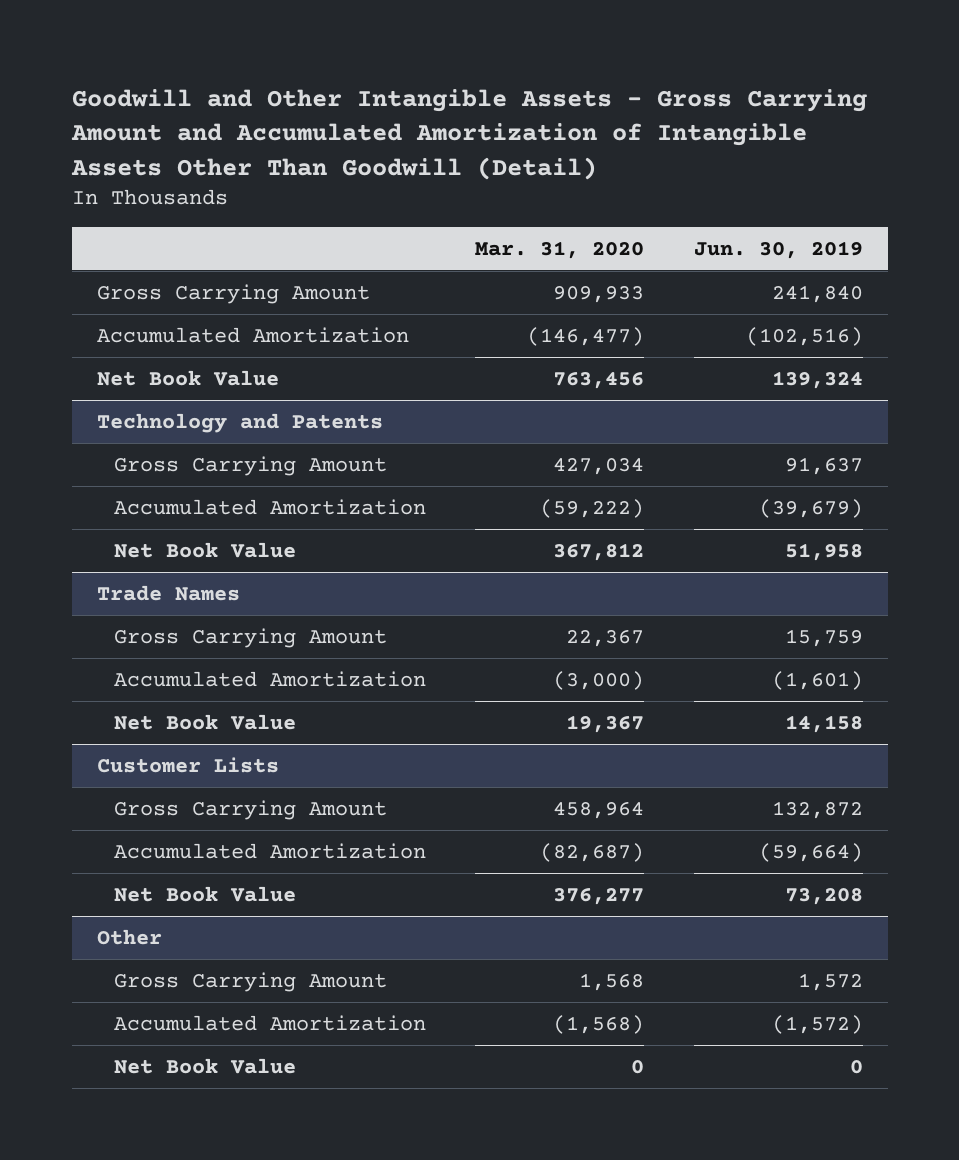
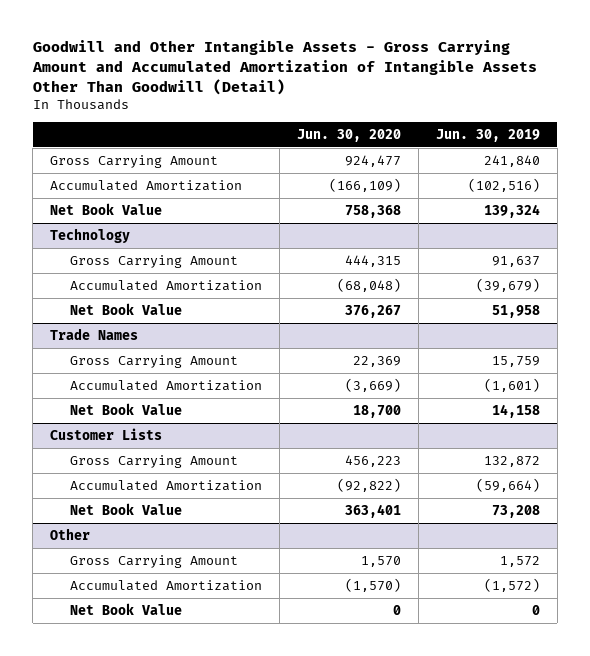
- | Mar. 31, 2020 | Jun. 30, 2019
+ | Jun. 30, 2020 | Jun. 30, 2019
- Technology and Patents
+ Technology

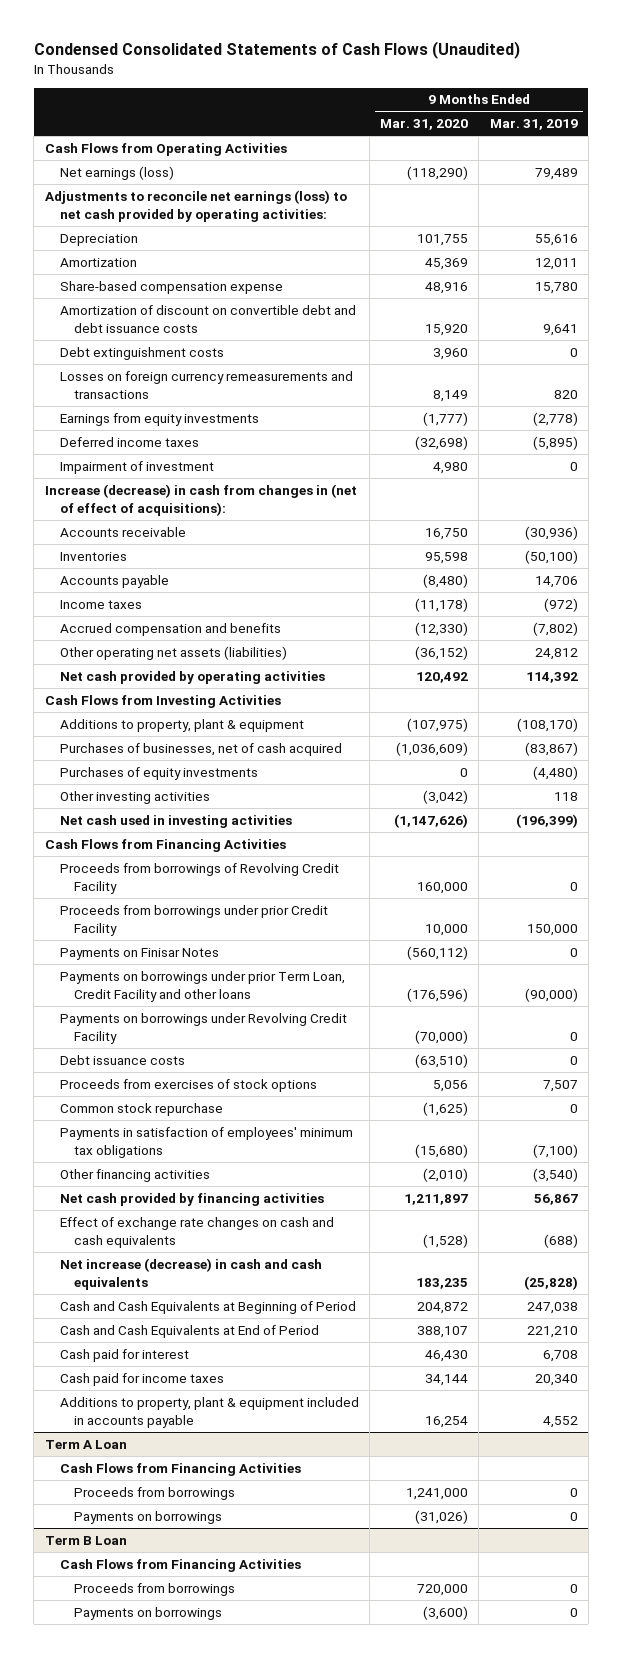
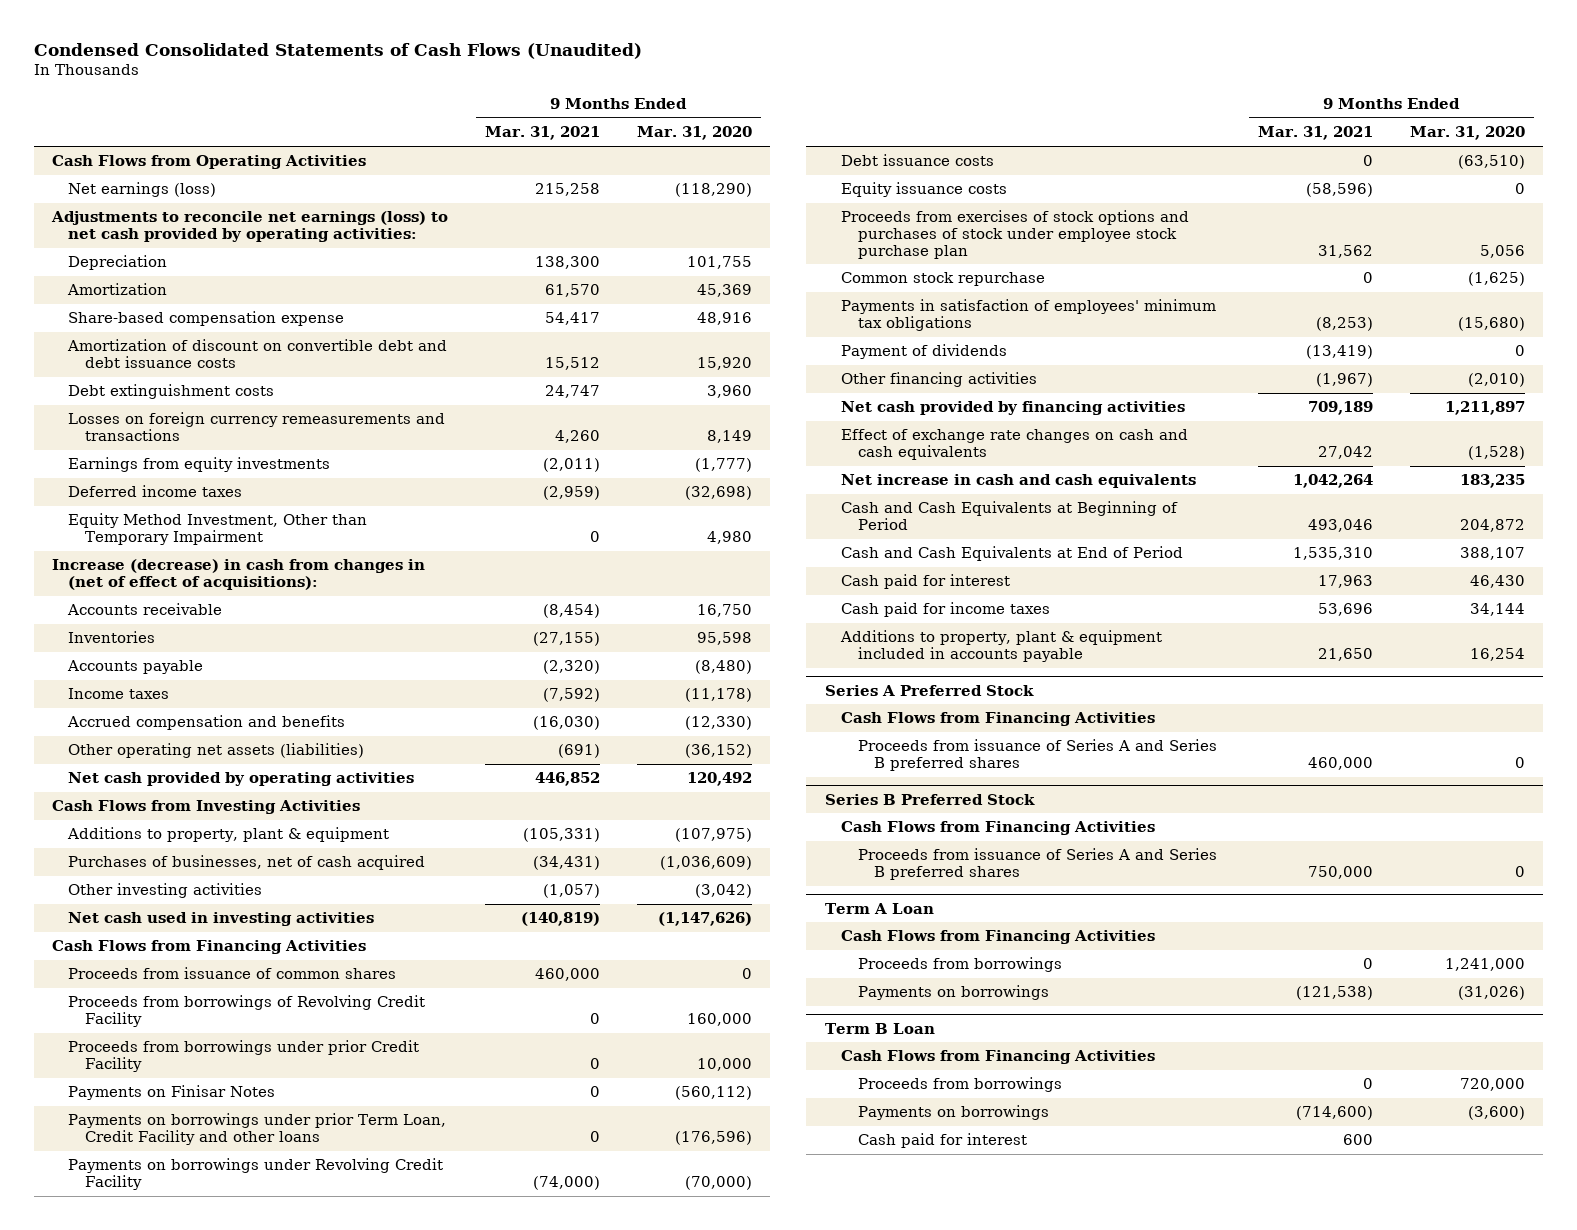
- | 9 Months Ended Mar. 31, 2020 | 9 Months Ended Mar. 31, 2019
+ | 9 Months Ended Mar. 31, 2021 | 9 Months Ended Mar. 31, 2020
- Impairment of investment | 4,980 | 0
+ Equity Method Investment, Other than Temporary Impairment | 0 | 4,980
- Purchases of equity investments | 0 | (4,480)
+ Proceeds from issuance of common shares | 460,000 | 0
- Proceeds from exercises of stock options | 5,056 | 7,507
+ Equity issuance costs | (58,596) | 0
+ Proceeds from exercises of stock options and purchases of stock under employee stock purchase plan | 31,562 | 5,056
+ Payment of dividends | (13,419) | 0
- Net increase (decrease) in cash and cash equivalents | 183,235 | (25,828)
+ Net increase in cash and cash equivalents | 1,042,264 | 183,235
+ Series A Preferred Stock
+ Cash Flows from Financing Activities
+ Proceeds from issuance of Series A and Series B preferred shares | 460,000 | 0
+ Series B Preferred Stock
+ Cash Flows from Financing Activities
+ Proceeds from issuance of Series A and Series B preferred shares | 750,000 | 0
@ Term B Loan
+ Cash paid for interest | 600 |

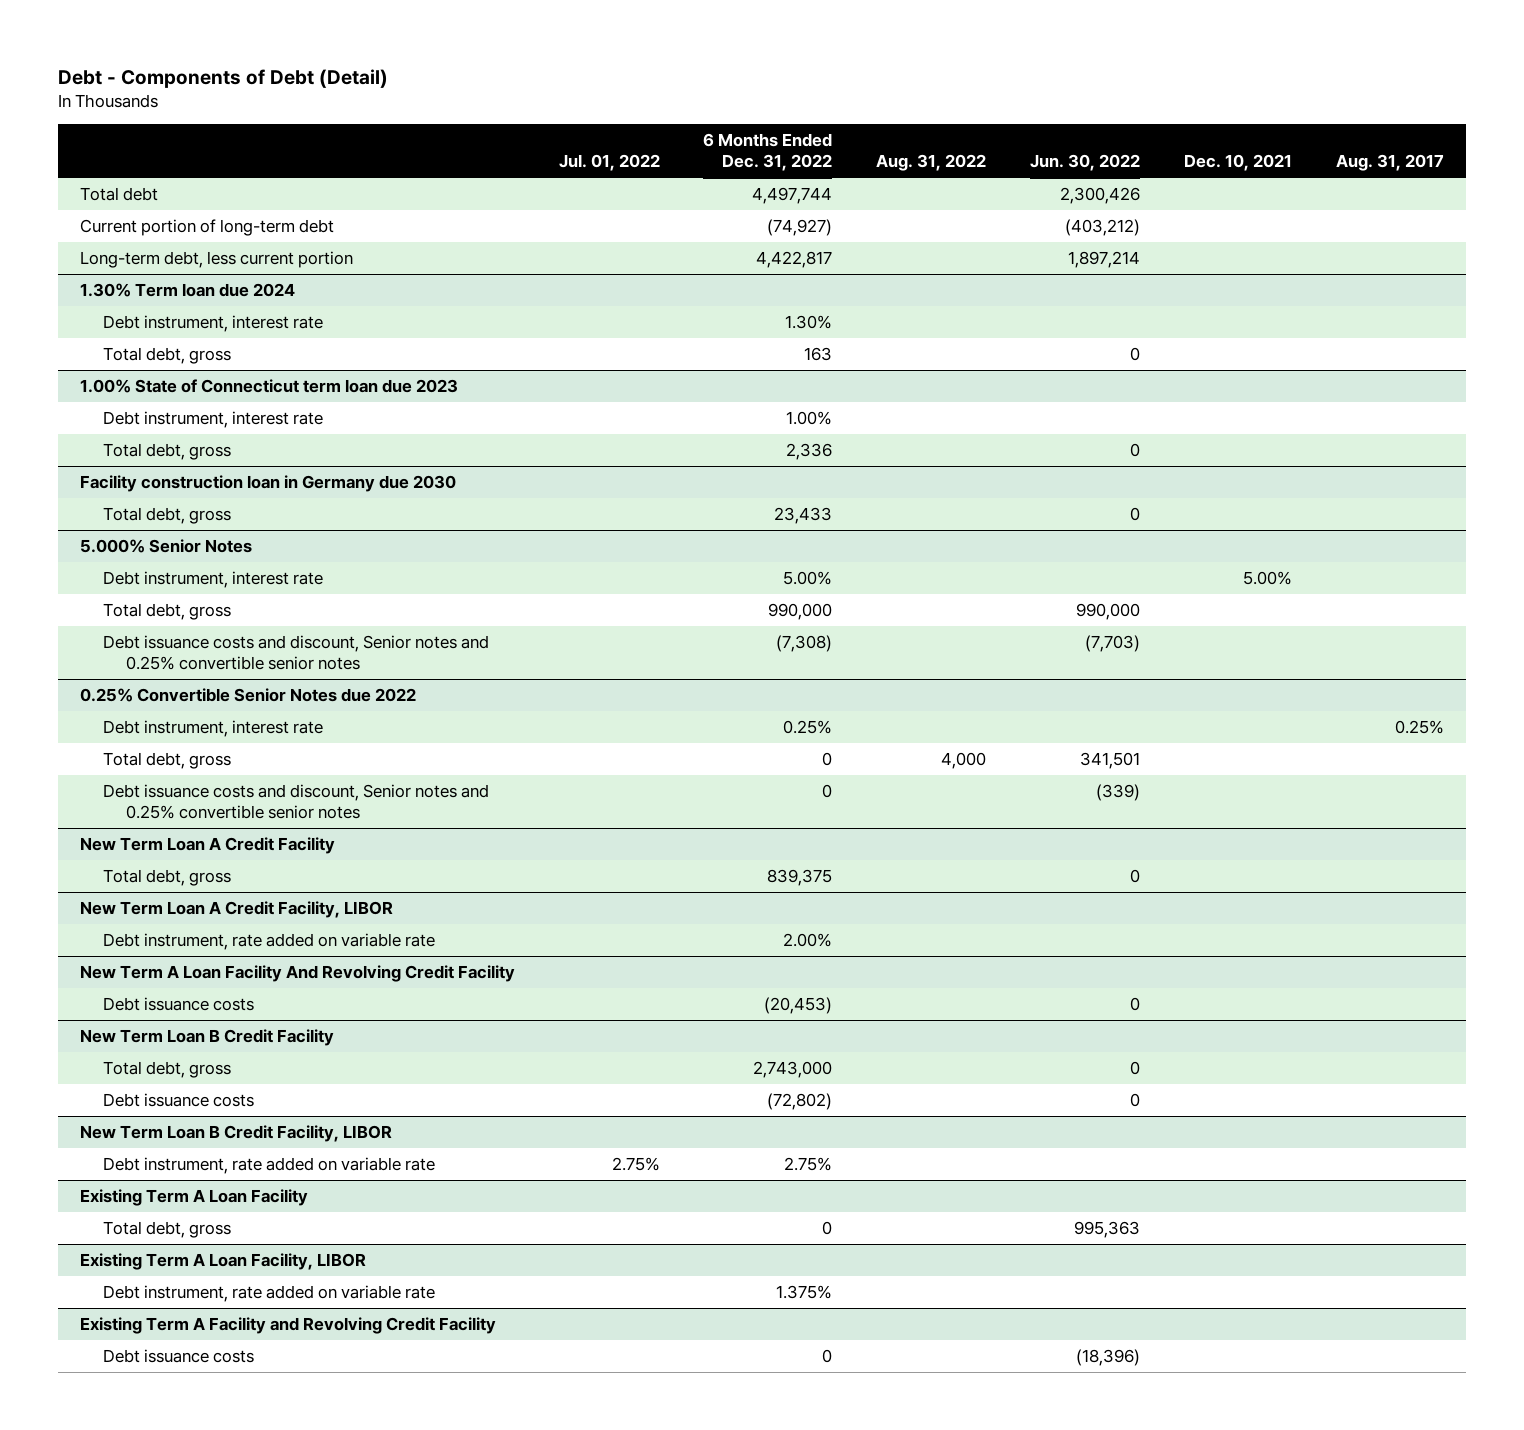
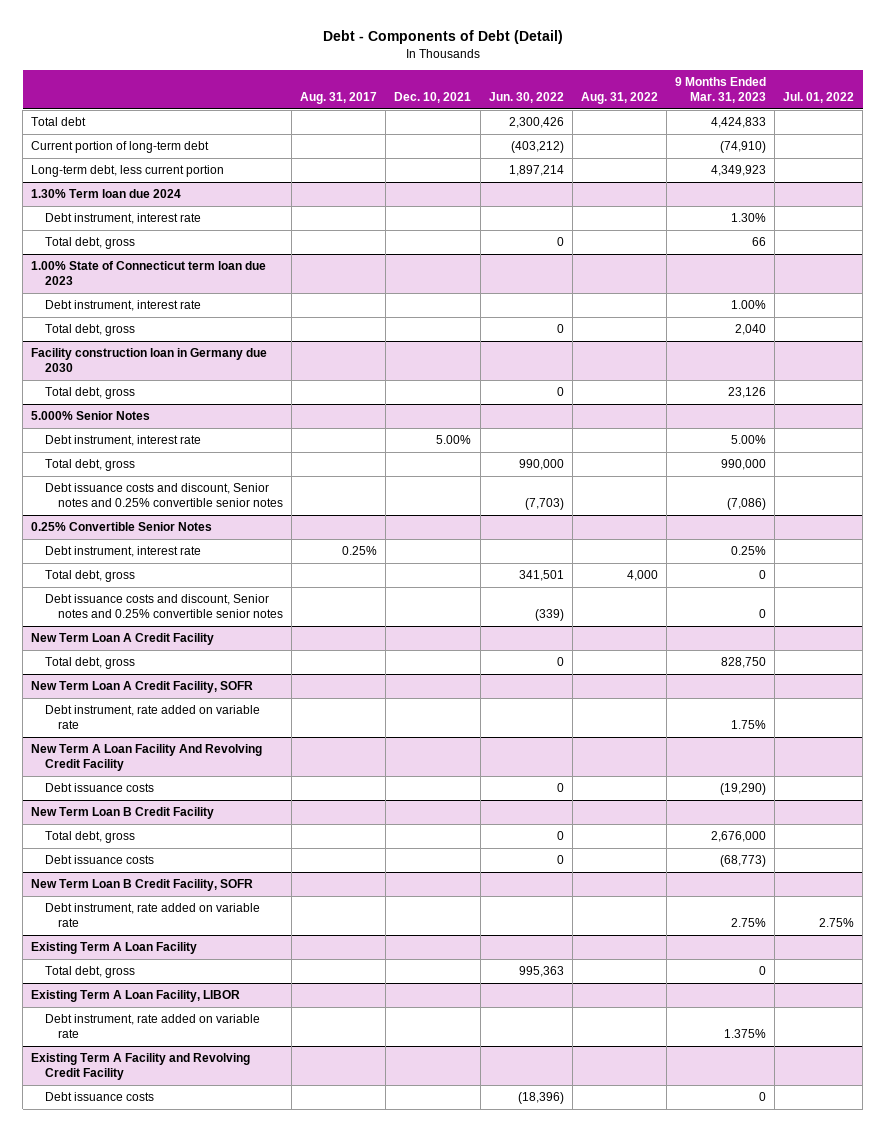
- | Jul. 01, 2022 | 6 Months Ended Dec. 31, 2022 | Aug. 31, 2022 | Jun. 30, 2022 | Dec. 10, 2021 | Aug. 31, 2017
+ | Aug. 31, 2017 | Dec. 10, 2021 | Jun. 30, 2022 | Aug. 31, 2022 | 9 Months Ended Mar. 31, 2023 | Jul. 01, 2022
- 0.25% Convertible Senior Notes due 2022
+ 0.25% Convertible Senior Notes
- New Term Loan A Credit Facility, LIBOR
+ New Term Loan A Credit Facility, SOFR
- New Term Loan B Credit Facility, LIBOR
+ New Term Loan B Credit Facility, SOFR

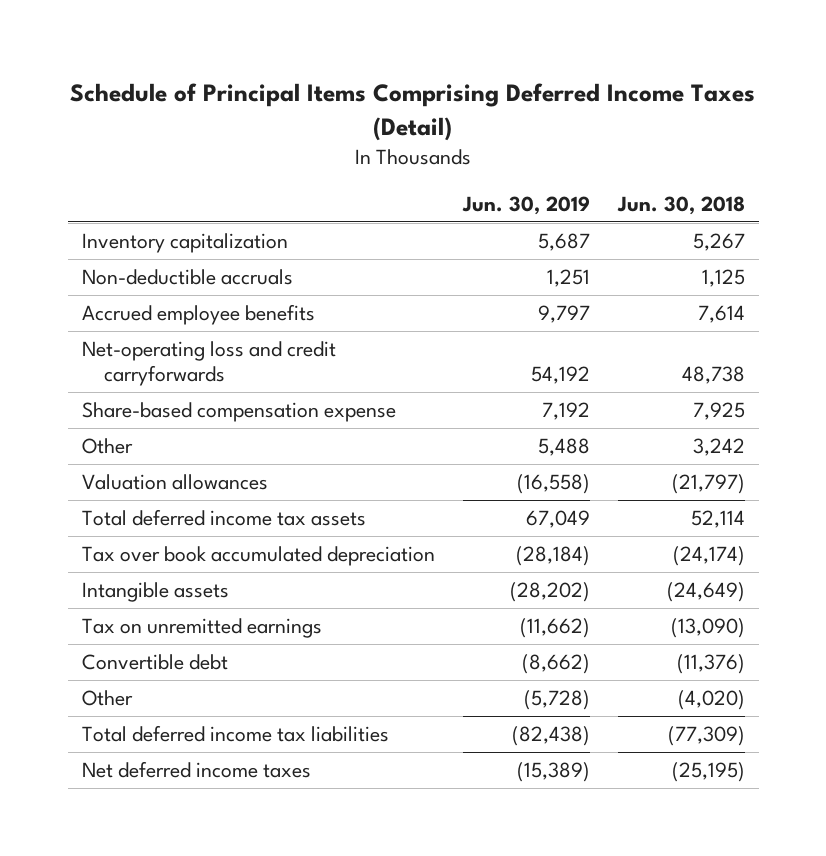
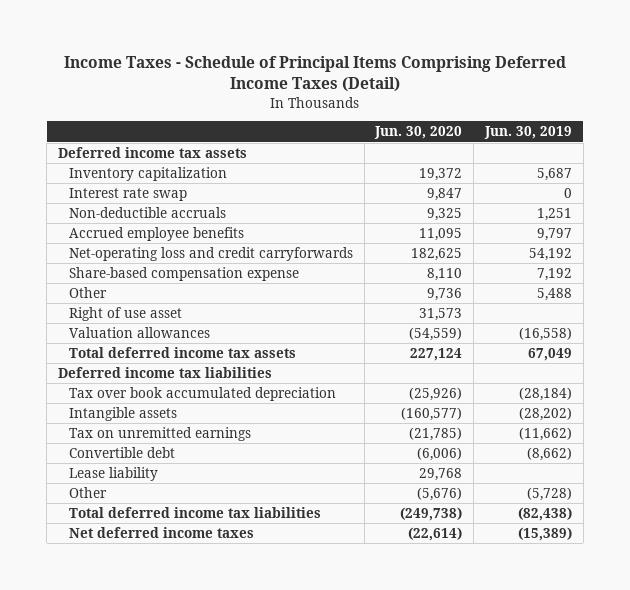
- Schedule of Principal Items Comprising Deferred Income Taxes (Detail)
+ Income Taxes - Schedule of Principal Items Comprising Deferred Income Taxes (Detail)
- | Jun. 30, 2019 | Jun. 30, 2018
+ | Jun. 30, 2020 | Jun. 30, 2019
+ Deferred income tax assets
+ Interest rate swap | 9,847 | 0
+ Right of use asset | 31,573 |
+ Deferred income tax liabilities
+ Lease liability | 29,768 |

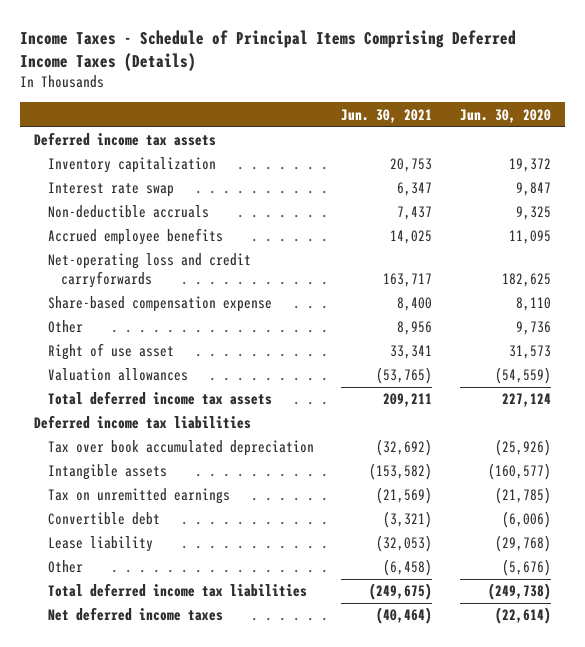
- Income Taxes - Schedule of Principal Items Comprising Deferred Income Taxes (Detail)
+ Income Taxes - Schedule of Principal Items Comprising Deferred Income Taxes (Details)
- | Jun. 30, 2020 | Jun. 30, 2019
+ | Jun. 30, 2021 | Jun. 30, 2020
- Lease liability | 29,768 |
+ Lease liability | (32,053) | (29,768)

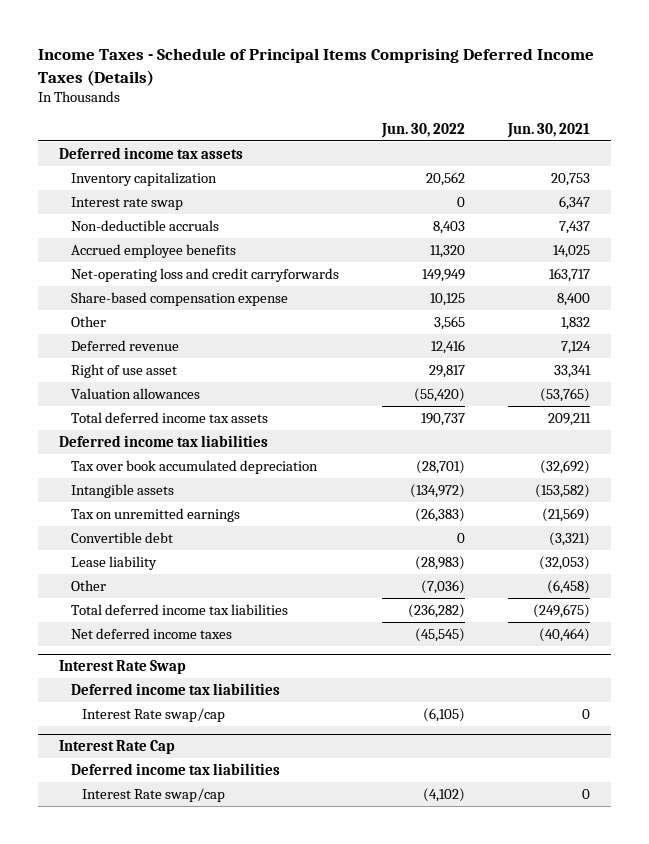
- | Jun. 30, 2021 | Jun. 30, 2020
+ | Jun. 30, 2022 | Jun. 30, 2021
- Other | 8,956 | 9,736
+ Other | 3,565 | 1,832
+ Deferred revenue | 12,416 | 7,124
+ Interest Rate Swap
+ Deferred income tax liabilities
+ Interest Rate swap/cap | (6,105) | 0
+ Interest Rate Cap
+ Deferred income tax liabilities
+ Interest Rate swap/cap | (4,102) | 0

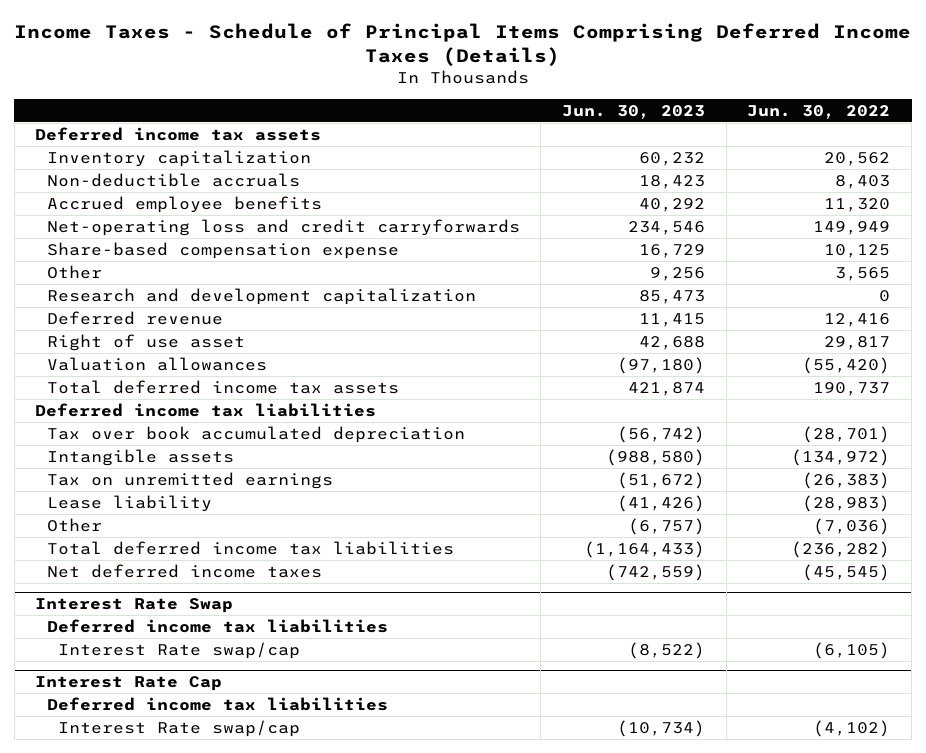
- | Jun. 30, 2022 | Jun. 30, 2021
+ | Jun. 30, 2023 | Jun. 30, 2022
- Interest rate swap | 0 | 6,347
+ Research and development capitalization | 85,473 | 0
- Convertible debt | 0 | (3,321)

